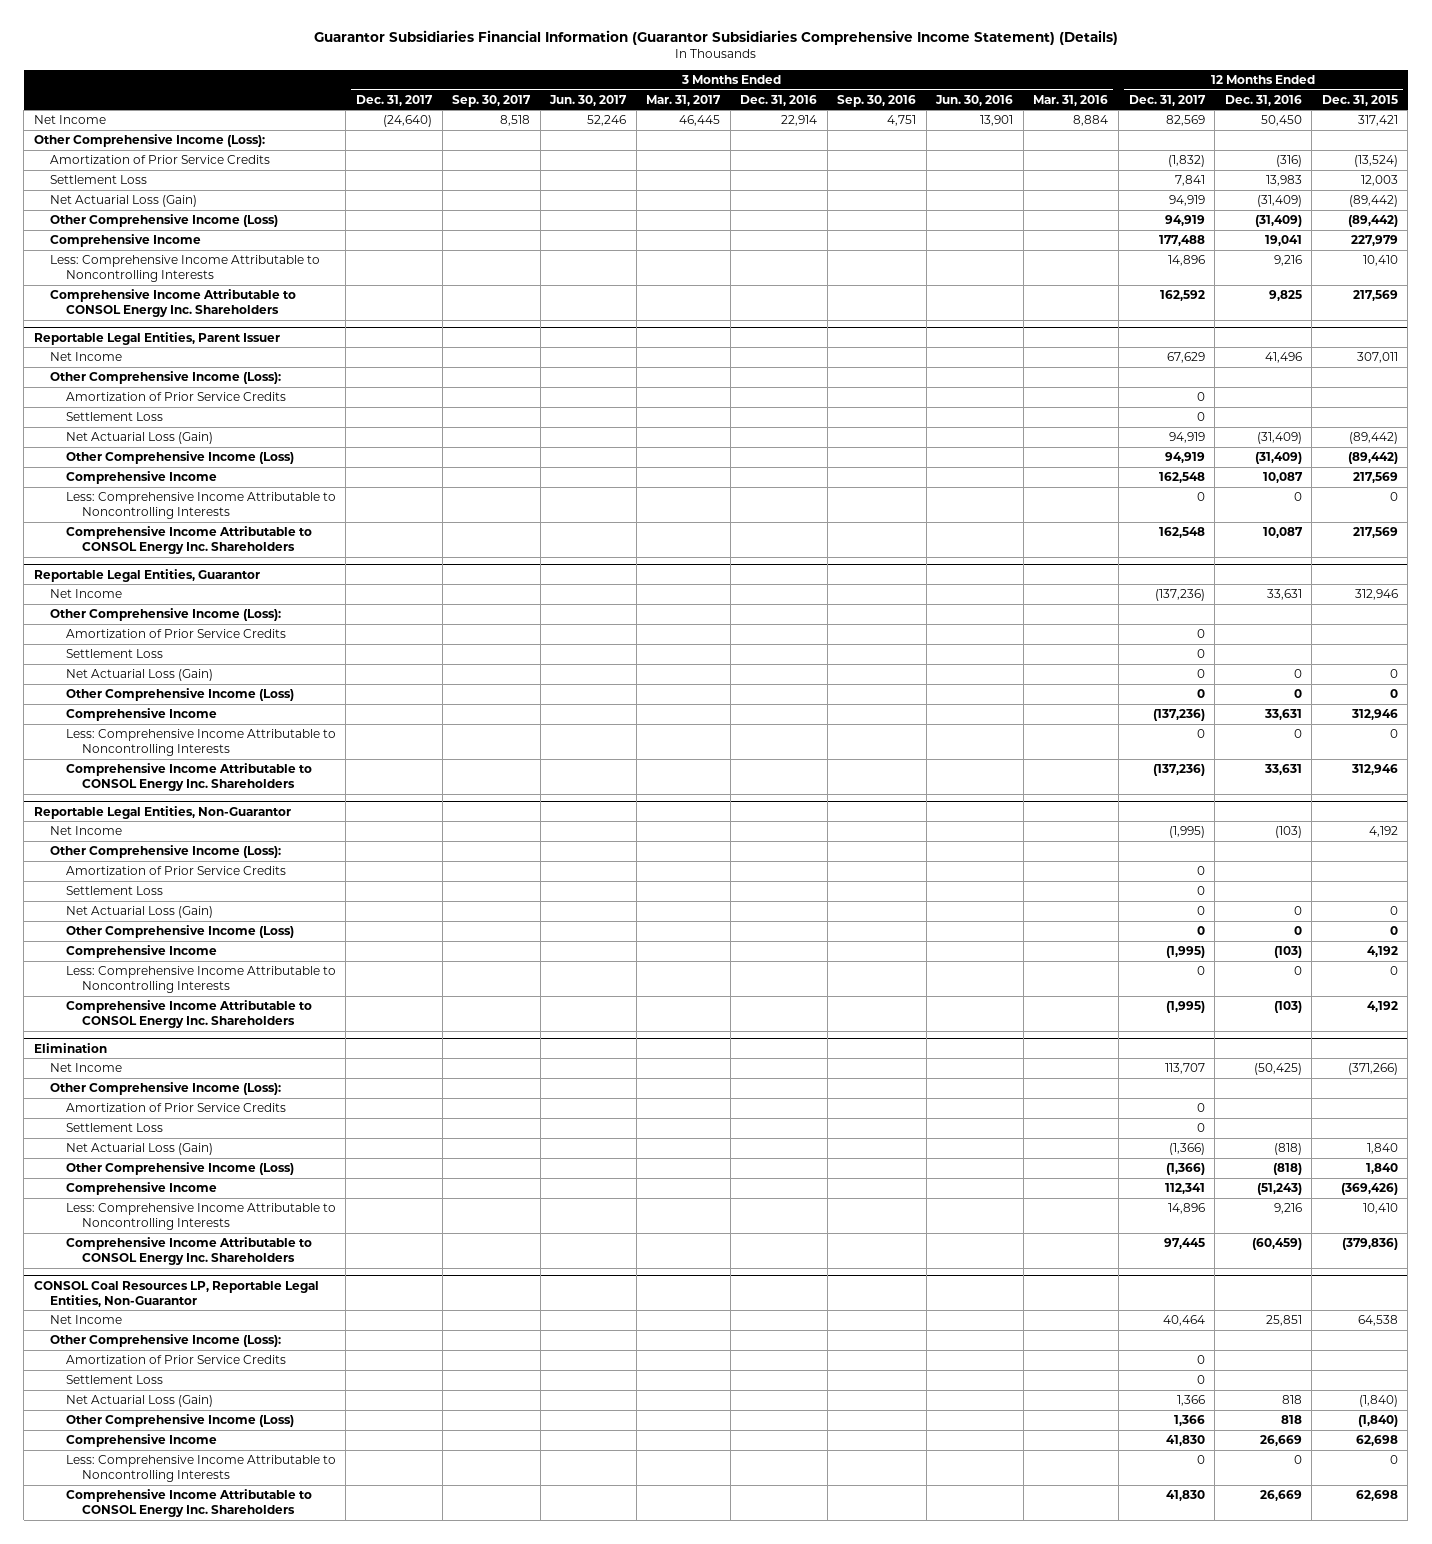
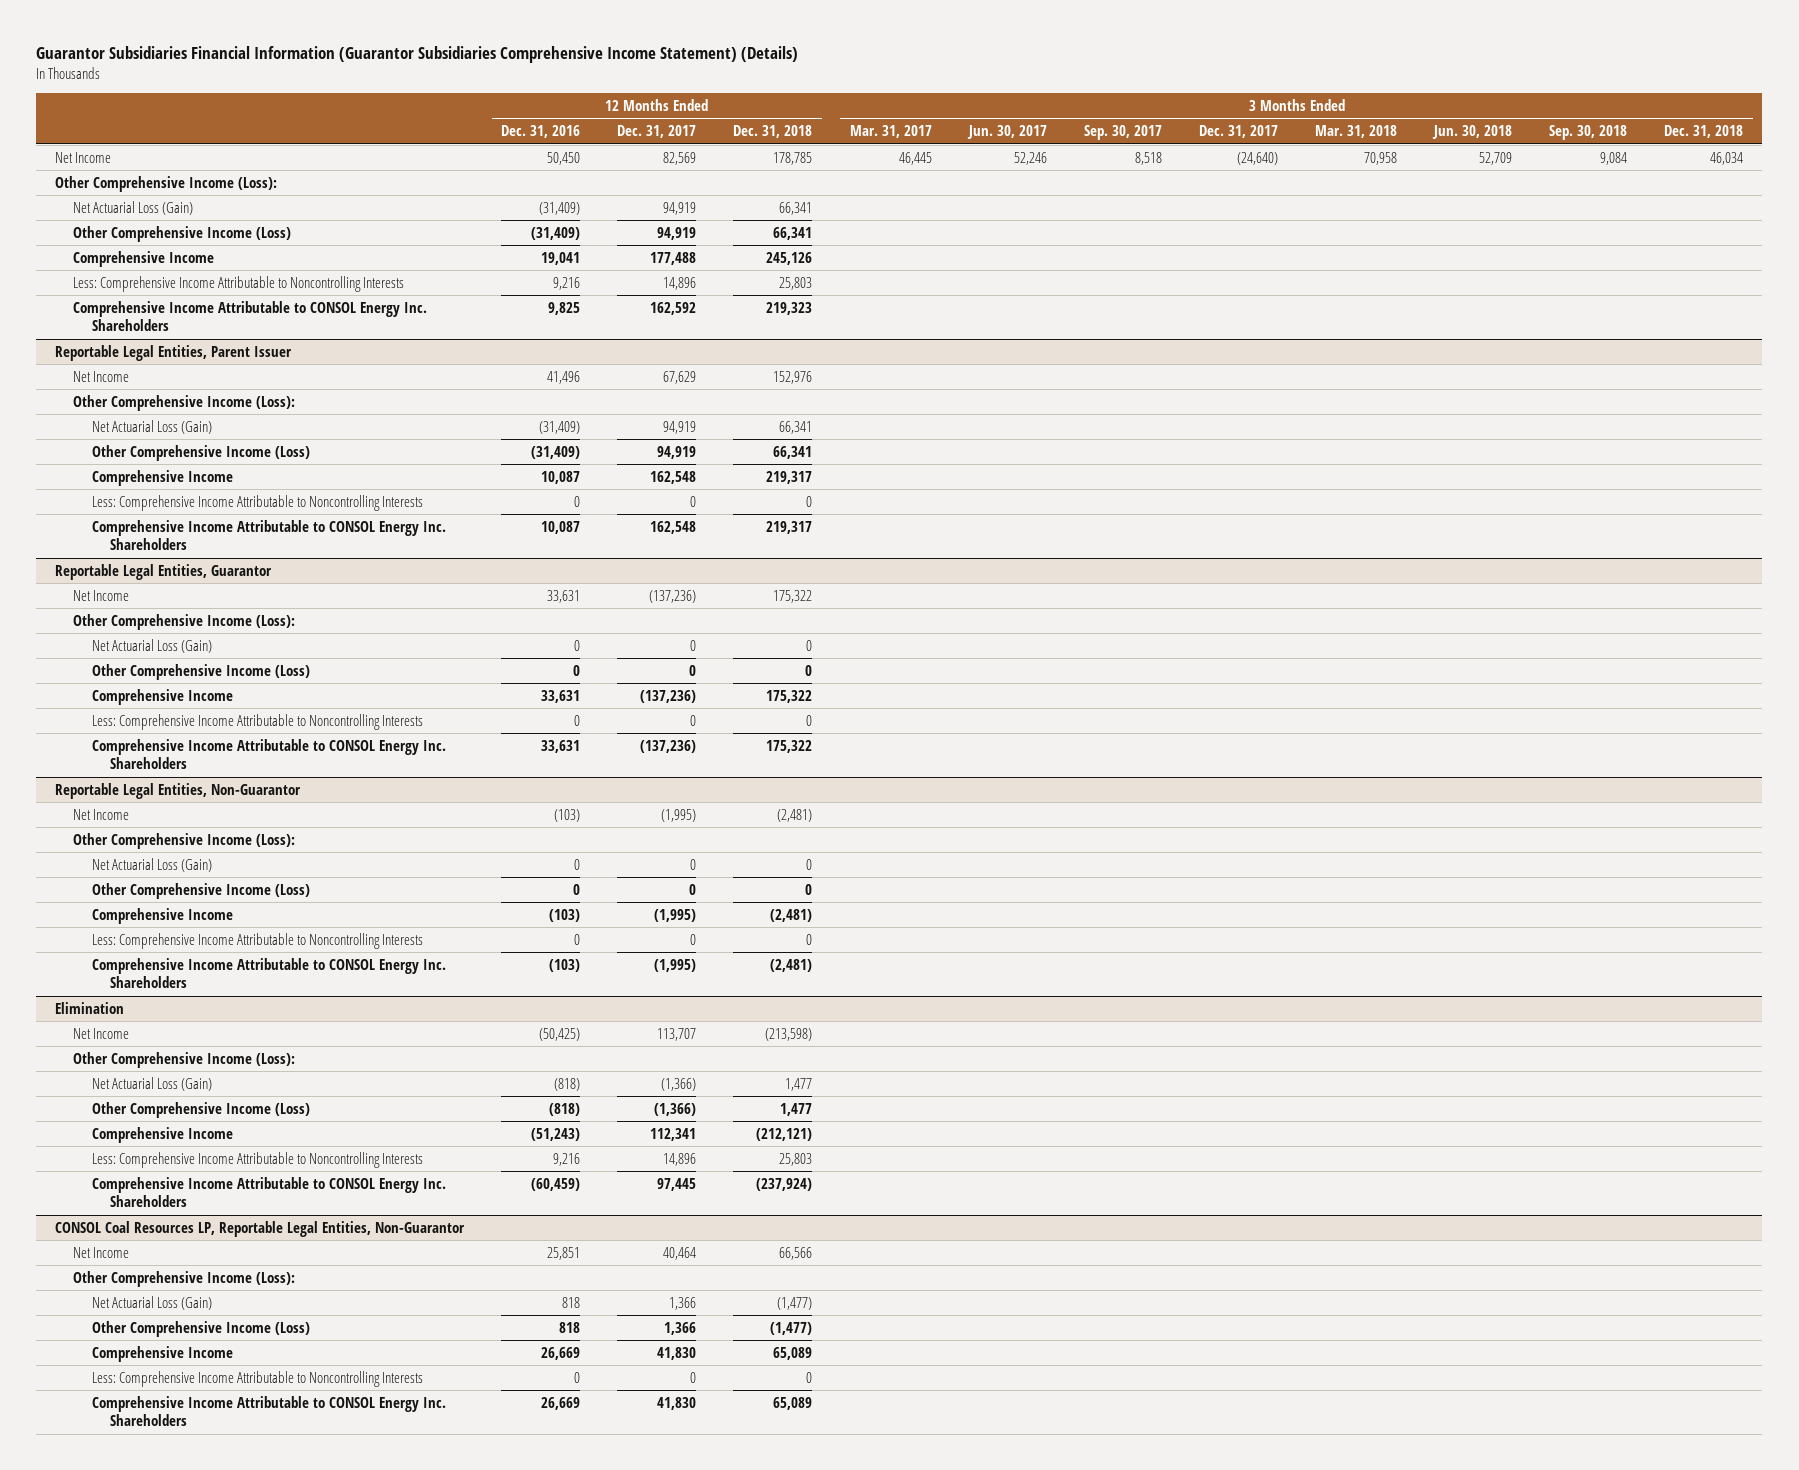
- | 3 Months Ended Dec. 31, 2017 | 3 Months Ended Sep. 30, 2017 | 3 Months Ended Jun. 30, 2017 | 3 Months Ended Mar. 31, 2017 | 3 Months Ended Dec. 31, 2016 | 3 Months Ended Sep. 30, 2016 | 3 Months Ended Jun. 30, 2016 | 3 Months Ended Mar. 31, 2016 | 12 Months Ended Dec. 31, 2017 | 12 Months Ended Dec. 31, 2016 | 12 Months Ended Dec. 31, 2015
+ | 12 Months Ended Dec. 31, 2016 | 12 Months Ended Dec. 31, 2017 | 12 Months Ended Dec. 31, 2018 | 3 Months Ended Mar. 31, 2017 | 3 Months Ended Jun. 30, 2017 | 3 Months Ended Sep. 30, 2017 | 3 Months Ended Dec. 31, 2017 | 3 Months Ended Mar. 31, 2018 | 3 Months Ended Jun. 30, 2018 | 3 Months Ended Sep. 30, 2018 | 3 Months Ended Dec. 31, 2018
- Amortization of Prior Service Credits | | | | | | | | | (1,832) | (316) | (13,524)
- Settlement Loss | | | | | | | | | 7,841 | 13,983 | 12,003
@ Reportable Legal Entities, Parent Issuer
- Amortization of Prior Service Credits | | | | | | | | | 0 | |
- Settlement Loss | | | | | | | | | 0 | |
@ Reportable Legal Entities, Guarantor
- Amortization of Prior Service Credits | | | | | | | | | 0 | |
- Settlement Loss | | | | | | | | | 0 | |
@ Reportable Legal Entities, Non-Guarantor
- Amortization of Prior Service Credits | | | | | | | | | 0 | |
- Settlement Loss | | | | | | | | | 0 | |
@ Elimination
- Amortization of Prior Service Credits | | | | | | | | | 0 | |
- Settlement Loss | | | | | | | | | 0 | |
@ CONSOL Coal Resources LP, Reportable Legal Entities, Non-Guarantor
- Amortization of Prior Service Credits | | | | | | | | | 0 | |
- Settlement Loss | | | | | | | | | 0 | |

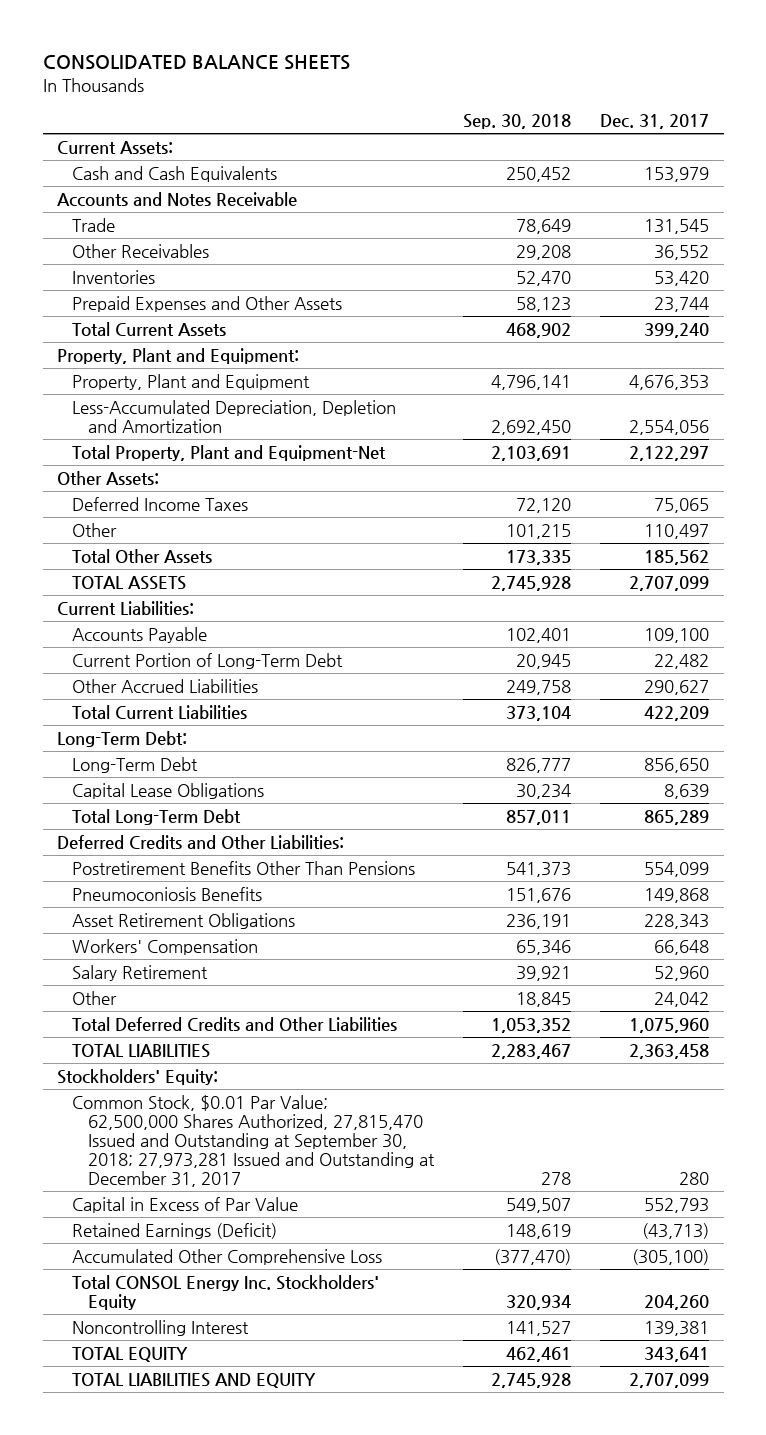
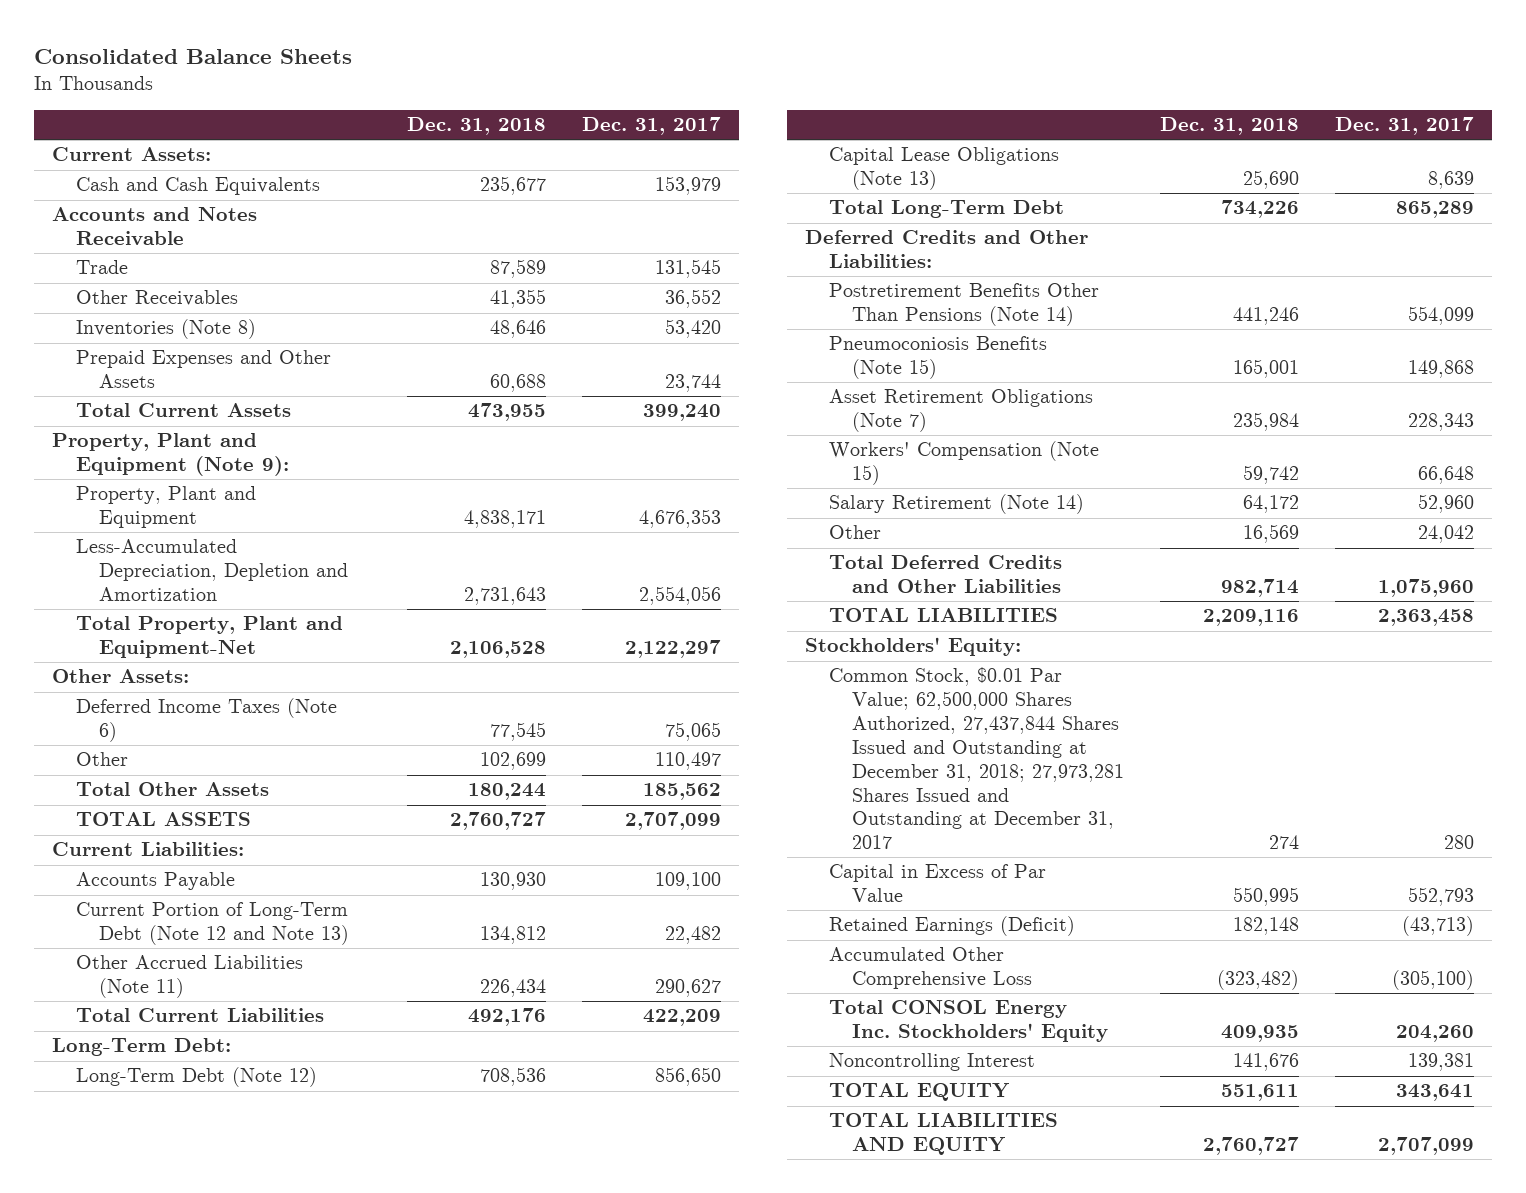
- CONSOLIDATED BALANCE SHEETS
+ Consolidated Balance Sheets
- | Sep. 30, 2018 | Dec. 31, 2017
+ | Dec. 31, 2018 | Dec. 31, 2017
- Inventories | 52,470 | 53,420
+ Inventories (Note 8) | 48,646 | 53,420
- Property, Plant and Equipment:
+ Property, Plant and Equipment (Note 9):
- Deferred Income Taxes | 72,120 | 75,065
+ Deferred Income Taxes (Note 6) | 77,545 | 75,065
- Current Portion of Long-Term Debt | 20,945 | 22,482
- Other Accrued Liabilities | 249,758 | 290,627
+ Current Portion of Long-Term Debt (Note 12 and Note 13) | 134,812 | 22,482
+ Other Accrued Liabilities (Note 11) | 226,434 | 290,627
- Long-Term Debt | 826,777 | 856,650
- Capital Lease Obligations | 30,234 | 8,639
+ Long-Term Debt (Note 12) | 708,536 | 856,650
+ Capital Lease Obligations (Note 13) | 25,690 | 8,639
- Postretirement Benefits Other Than Pensions | 541,373 | 554,099
- Pneumoconiosis Benefits | 151,676 | 149,868
- Asset Retirement Obligations | 236,191 | 228,343
- Workers' Compensation | 65,346 | 66,648
- Salary Retirement | 39,921 | 52,960
+ Postretirement Benefits Other Than Pensions (Note 14) | 441,246 | 554,099
+ Pneumoconiosis Benefits (Note 15) | 165,001 | 149,868
+ Asset Retirement Obligations (Note 7) | 235,984 | 228,343
+ Workers' Compensation (Note 15) | 59,742 | 66,648
+ Salary Retirement (Note 14) | 64,172 | 52,960
- Common Stock, $0.01 Par Value; 62,500,000 Shares Authorized, 27,815,470 Issued and Outstanding at September 30, 2018; 27,973,281 Issued and Outstanding at December 31, 2017 | 278 | 280
+ Common Stock, $0.01 Par Value; 62,500,000 Shares Authorized, 27,437,844 Shares Issued and Outstanding at December 31, 2018; 27,973,281 Shares Issued and Outstanding at December 31, 2017 | 274 | 280

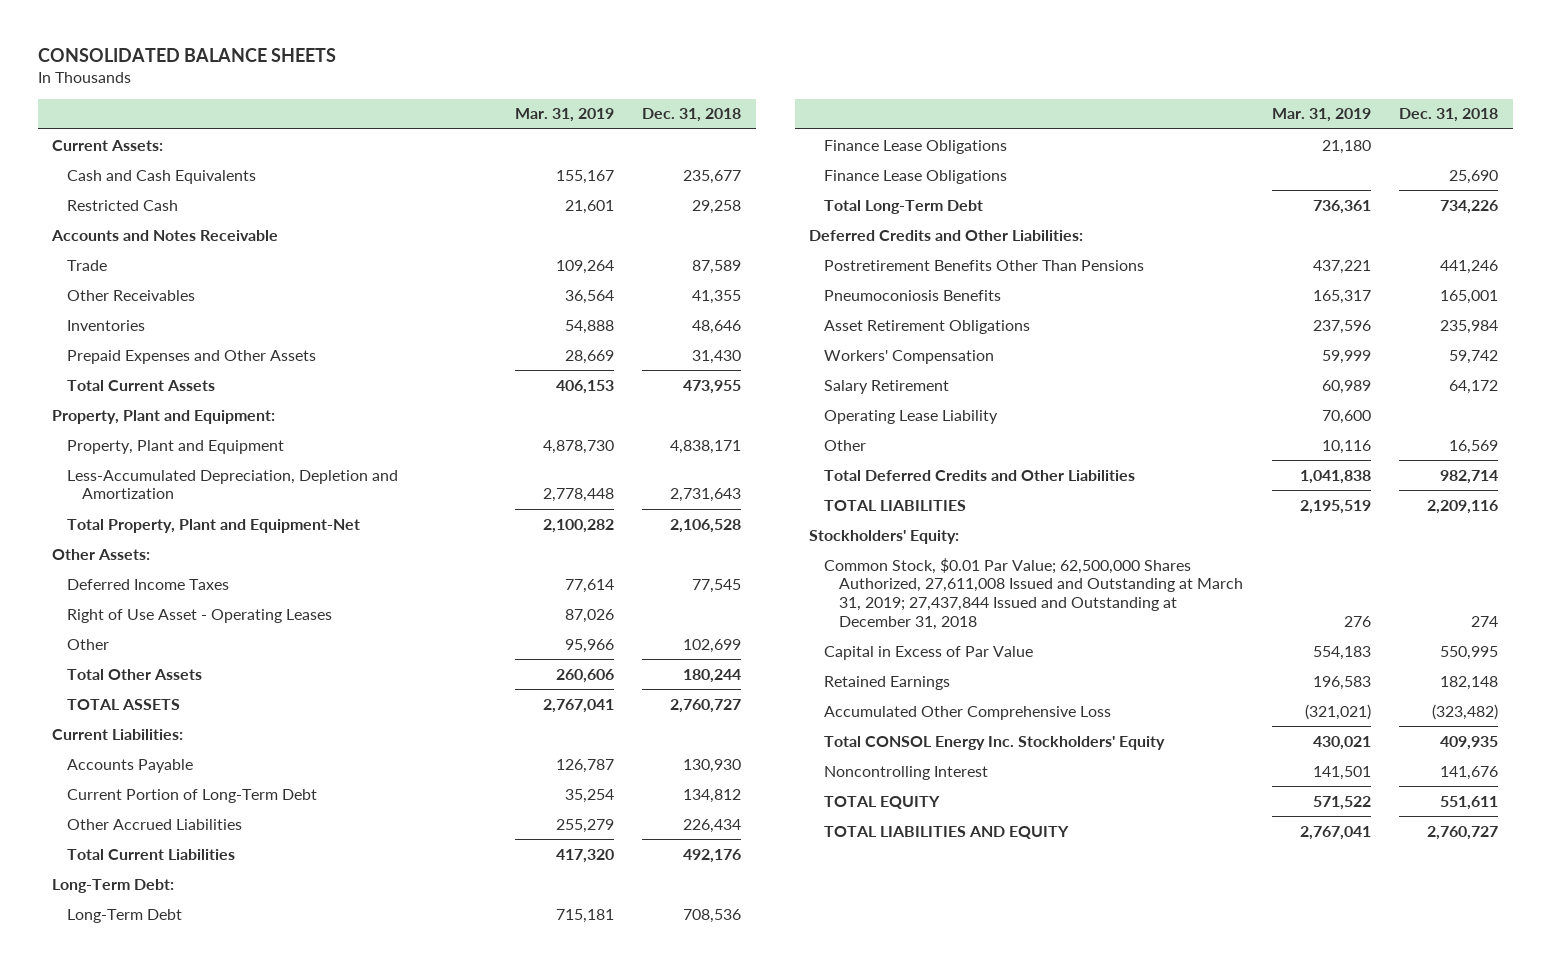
- Consolidated Balance Sheets
+ CONSOLIDATED BALANCE SHEETS
- | Dec. 31, 2018 | Dec. 31, 2017
+ | Mar. 31, 2019 | Dec. 31, 2018
+ Restricted Cash | 21,601 | 29,258
- Inventories (Note 8) | 48,646 | 53,420
- Prepaid Expenses and Other Assets | 60,688 | 23,744
+ Inventories | 54,888 | 48,646
+ Prepaid Expenses and Other Assets | 28,669 | 31,430
- Property, Plant and Equipment (Note 9):
+ Property, Plant and Equipment:
- Deferred Income Taxes (Note 6) | 77,545 | 75,065
+ Deferred Income Taxes | 77,614 | 77,545
+ Right of Use Asset - Operating Leases | 87,026 |
- Current Portion of Long-Term Debt (Note 12 and Note 13) | 134,812 | 22,482
- Other Accrued Liabilities (Note 11) | 226,434 | 290,627
+ Current Portion of Long-Term Debt | 35,254 | 134,812
+ Other Accrued Liabilities | 255,279 | 226,434
- Long-Term Debt (Note 12) | 708,536 | 856,650
- Capital Lease Obligations (Note 13) | 25,690 | 8,639
+ Long-Term Debt | 715,181 | 708,536
+ Finance Lease Obligations | 21,180 |
+ Finance Lease Obligations | | 25,690
- Postretirement Benefits Other Than Pensions (Note 14) | 441,246 | 554,099
- Pneumoconiosis Benefits (Note 15) | 165,001 | 149,868
- Asset Retirement Obligations (Note 7) | 235,984 | 228,343
- Workers' Compensation (Note 15) | 59,742 | 66,648
- Salary Retirement (Note 14) | 64,172 | 52,960
+ Postretirement Benefits Other Than Pensions | 437,221 | 441,246
+ Pneumoconiosis Benefits | 165,317 | 165,001
+ Asset Retirement Obligations | 237,596 | 235,984
+ Workers' Compensation | 59,999 | 59,742
+ Salary Retirement | 60,989 | 64,172
+ Operating Lease Liability | 70,600 |
- Common Stock, $0.01 Par Value; 62,500,000 Shares Authorized, 27,437,844 Shares Issued and Outstanding at December 31, 2018; 27,973,281 Shares Issued and Outstanding at December 31, 2017 | 274 | 280
+ Common Stock, $0.01 Par Value; 62,500,000 Shares Authorized, 27,611,008 Issued and Outstanding at March 31, 2019; 27,437,844 Issued and Outstanding at December 31, 2018 | 276 | 274
- Retained Earnings (Deficit) | 182,148 | (43,713)
+ Retained Earnings | 196,583 | 182,148

